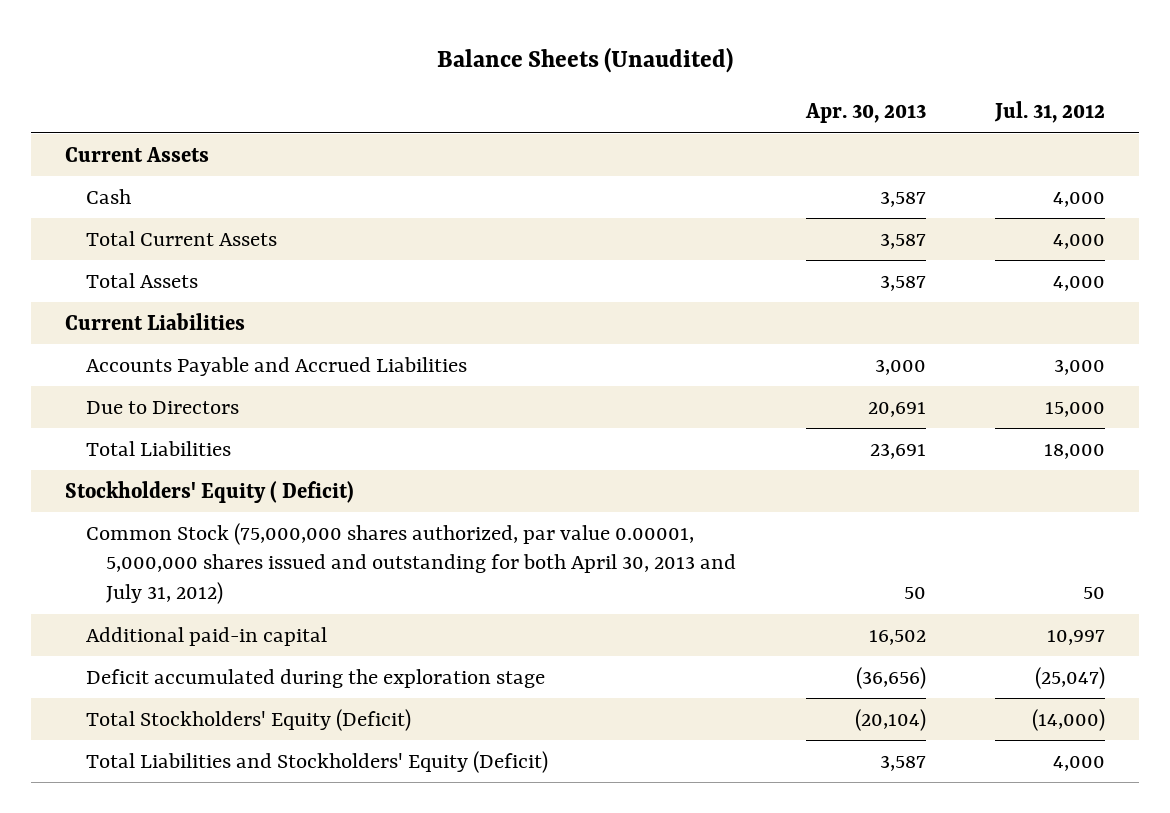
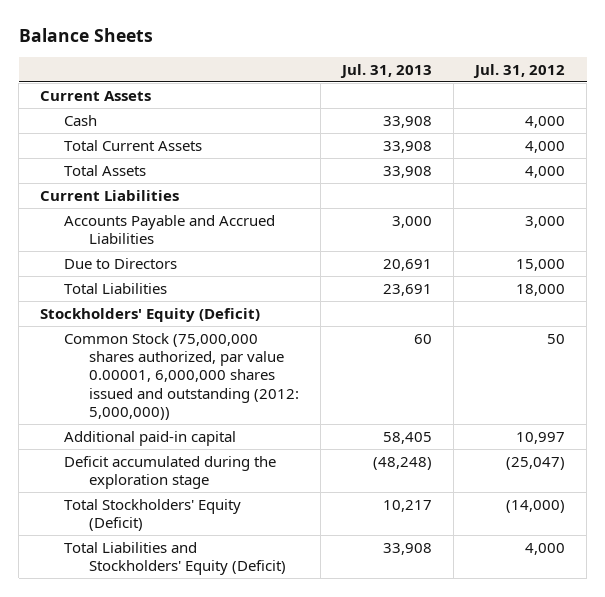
- Balance Sheets (Unaudited)
+ Balance Sheets
- | Apr. 30, 2013 | Jul. 31, 2012
+ | Jul. 31, 2013 | Jul. 31, 2012
- Stockholders' Equity ( Deficit)
- Common Stock (75,000,000 shares authorized, par value 0.00001, 5,000,000 shares issued and outstanding for both April 30, 2013 and July 31, 2012) | 50 | 50
+ Stockholders' Equity (Deficit)
+ Common Stock (75,000,000 shares authorized, par value 0.00001, 6,000,000 shares issued and outstanding (2012: 5,000,000)) | 60 | 50

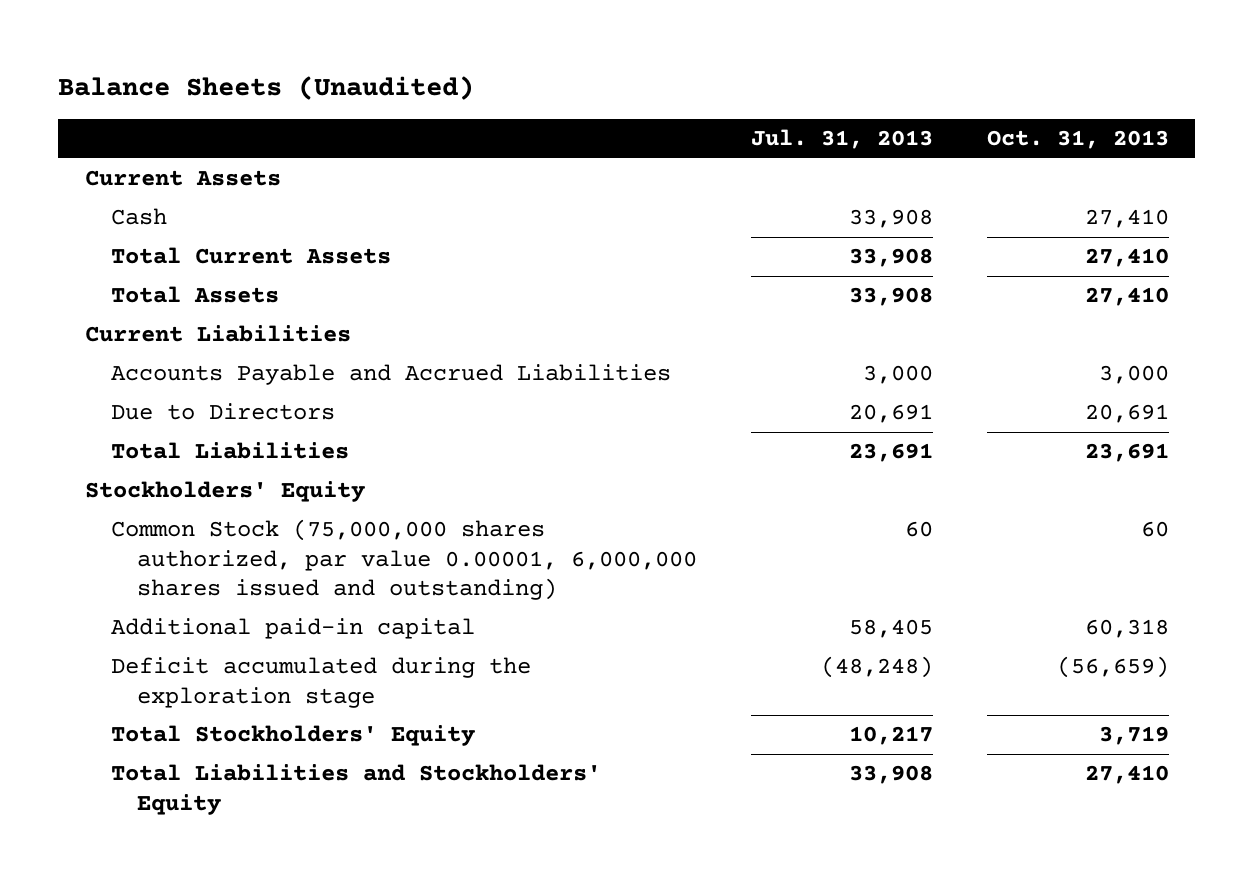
- Balance Sheets
+ Balance Sheets (Unaudited)
- | Jul. 31, 2013 | Jul. 31, 2012
+ | Jul. 31, 2013 | Oct. 31, 2013
- Stockholders' Equity (Deficit)
- Common Stock (75,000,000 shares authorized, par value 0.00001, 6,000,000 shares issued and outstanding (2012: 5,000,000)) | 60 | 50
+ Stockholders' Equity
+ Common Stock (75,000,000 shares authorized, par value 0.00001, 6,000,000 shares issued and outstanding) | 60 | 60
- Total Stockholders' Equity (Deficit) | 10,217 | (14,000)
- Total Liabilities and Stockholders' Equity (Deficit) | 33,908 | 4,000
+ Total Stockholders' Equity | 10,217 | 3,719
+ Total Liabilities and Stockholders' Equity | 33,908 | 27,410

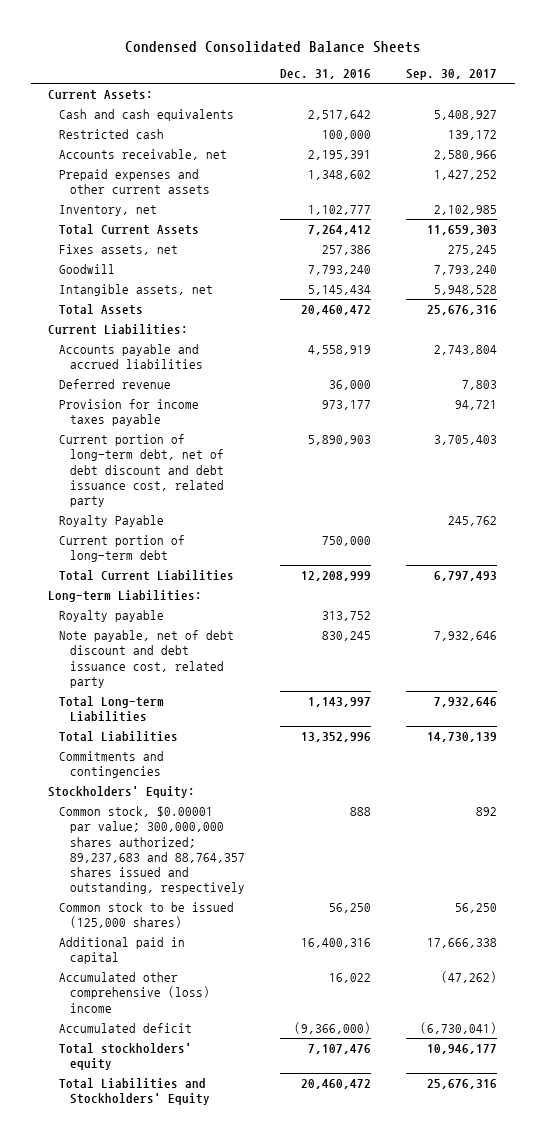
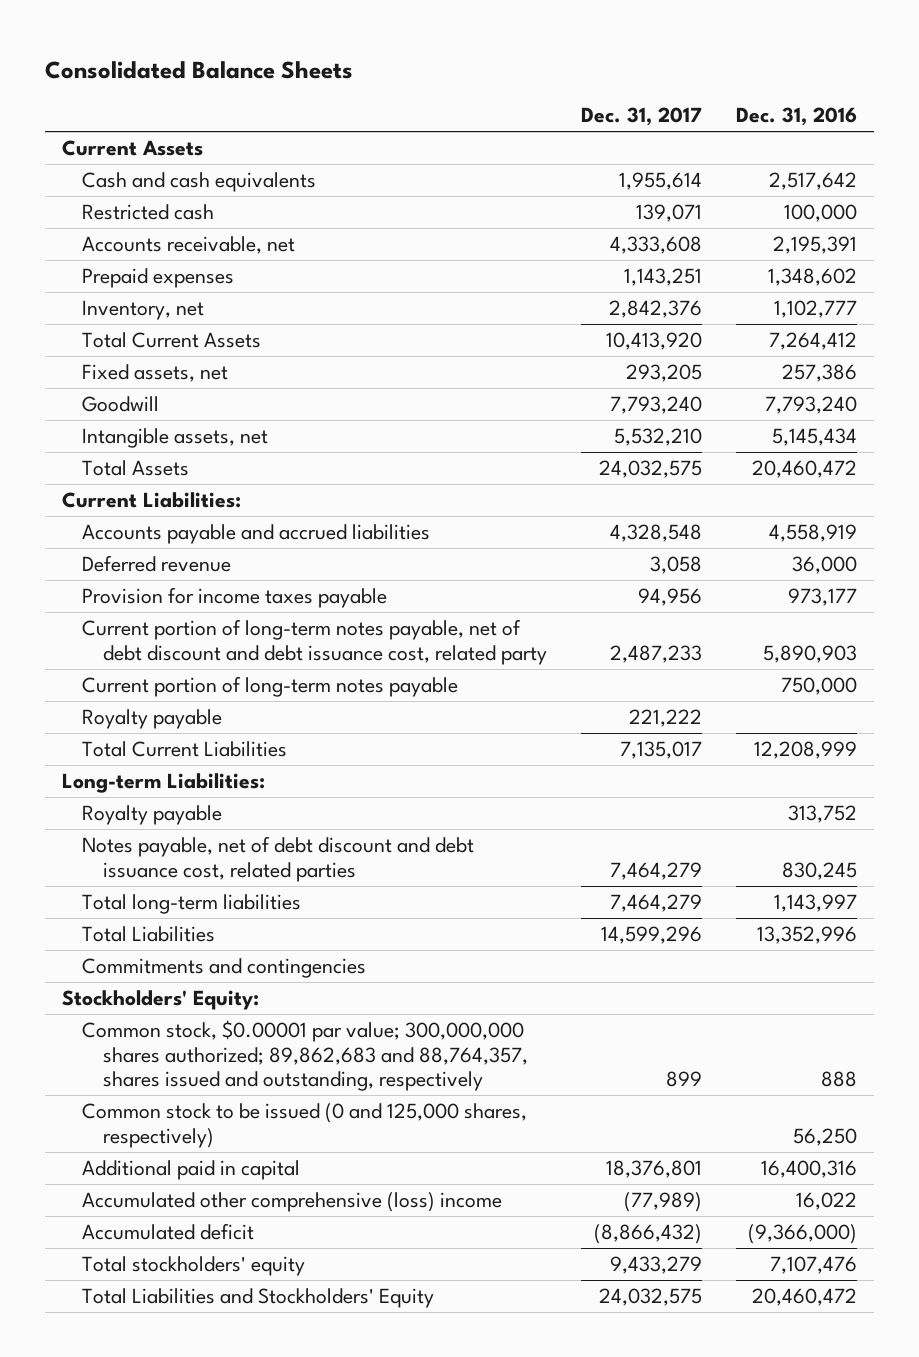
- Condensed Consolidated Balance Sheets
+ Consolidated Balance Sheets
- | Dec. 31, 2016 | Sep. 30, 2017
+ | Dec. 31, 2017 | Dec. 31, 2016
- Current Assets:
+ Current Assets
- Prepaid expenses and other current assets | 1,348,602 | 1,427,252
+ Prepaid expenses | 1,143,251 | 1,348,602
- Fixes assets, net | 257,386 | 275,245
+ Fixed assets, net | 293,205 | 257,386
- Current portion of long-term debt, net of debt discount and debt issuance cost, related party | 5,890,903 | 3,705,403
- Royalty Payable | | 245,762
- Current portion of long-term debt | 750,000 |
+ Current portion of long-term notes payable, net of debt discount and debt issuance cost, related party | 2,487,233 | 5,890,903
+ Current portion of long-term notes payable | | 750,000
+ Royalty payable | 221,222 |
- Note payable, net of debt discount and debt issuance cost, related party | 830,245 | 7,932,646
- Total Long-term Liabilities | 1,143,997 | 7,932,646
+ Notes payable, net of debt discount and debt issuance cost, related parties | 7,464,279 | 830,245
+ Total long-term liabilities | 7,464,279 | 1,143,997
- Common stock, $0.00001 par value; 300,000,000 shares authorized; 89,237,683 and 88,764,357 shares issued and outstanding, respectively | 888 | 892
- Common stock to be issued (125,000 shares) | 56,250 | 56,250
+ Common stock, $0.00001 par value; 300,000,000 shares authorized; 89,862,683 and 88,764,357, shares issued and outstanding, respectively | 899 | 888
+ Common stock to be issued (0 and 125,000 shares, respectively) | | 56,250

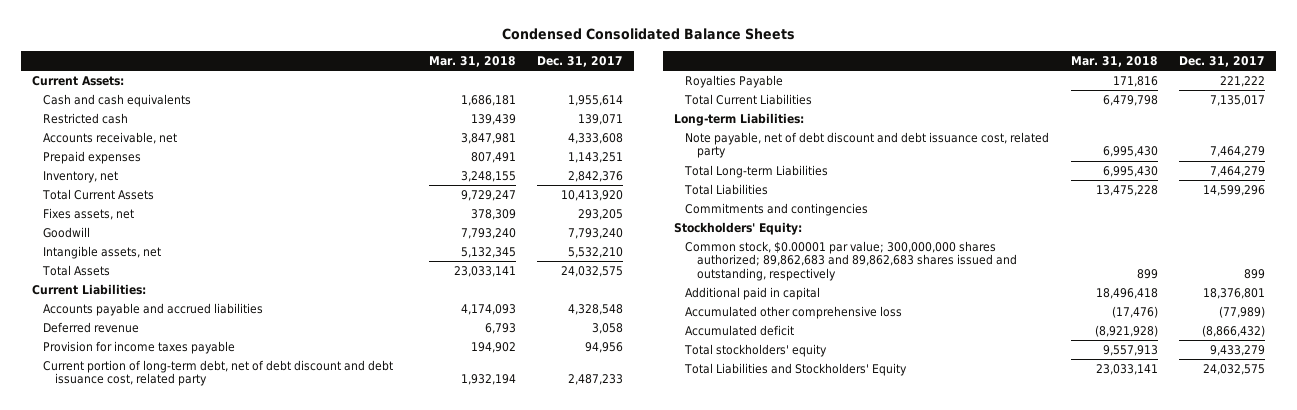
- Consolidated Balance Sheets
+ Condensed Consolidated Balance Sheets
- | Dec. 31, 2017 | Dec. 31, 2016
+ | Mar. 31, 2018 | Dec. 31, 2017
- Current Assets
+ Current Assets:
- Fixed assets, net | 293,205 | 257,386
+ Fixes assets, net | 378,309 | 293,205
- Current portion of long-term notes payable, net of debt discount and debt issuance cost, related party | 2,487,233 | 5,890,903
- Current portion of long-term notes payable | | 750,000
- Royalty payable | 221,222 |
+ Current portion of long-term debt, net of debt discount and debt issuance cost, related party | 1,932,194 | 2,487,233
+ Royalties Payable | 171,816 | 221,222
- Royalty payable | | 313,752
- Notes payable, net of debt discount and debt issuance cost, related parties | 7,464,279 | 830,245
- Total long-term liabilities | 7,464,279 | 1,143,997
+ Note payable, net of debt discount and debt issuance cost, related party | 6,995,430 | 7,464,279
+ Total Long-term Liabilities | 6,995,430 | 7,464,279
- Common stock, $0.00001 par value; 300,000,000 shares authorized; 89,862,683 and 88,764,357, shares issued and outstanding, respectively | 899 | 888
- Common stock to be issued (0 and 125,000 shares, respectively) | | 56,250
+ Common stock, $0.00001 par value; 300,000,000 shares authorized; 89,862,683 and 89,862,683 shares issued and outstanding, respectively | 899 | 899
- Accumulated other comprehensive (loss) income | (77,989) | 16,022
+ Accumulated other comprehensive loss | (17,476) | (77,989)

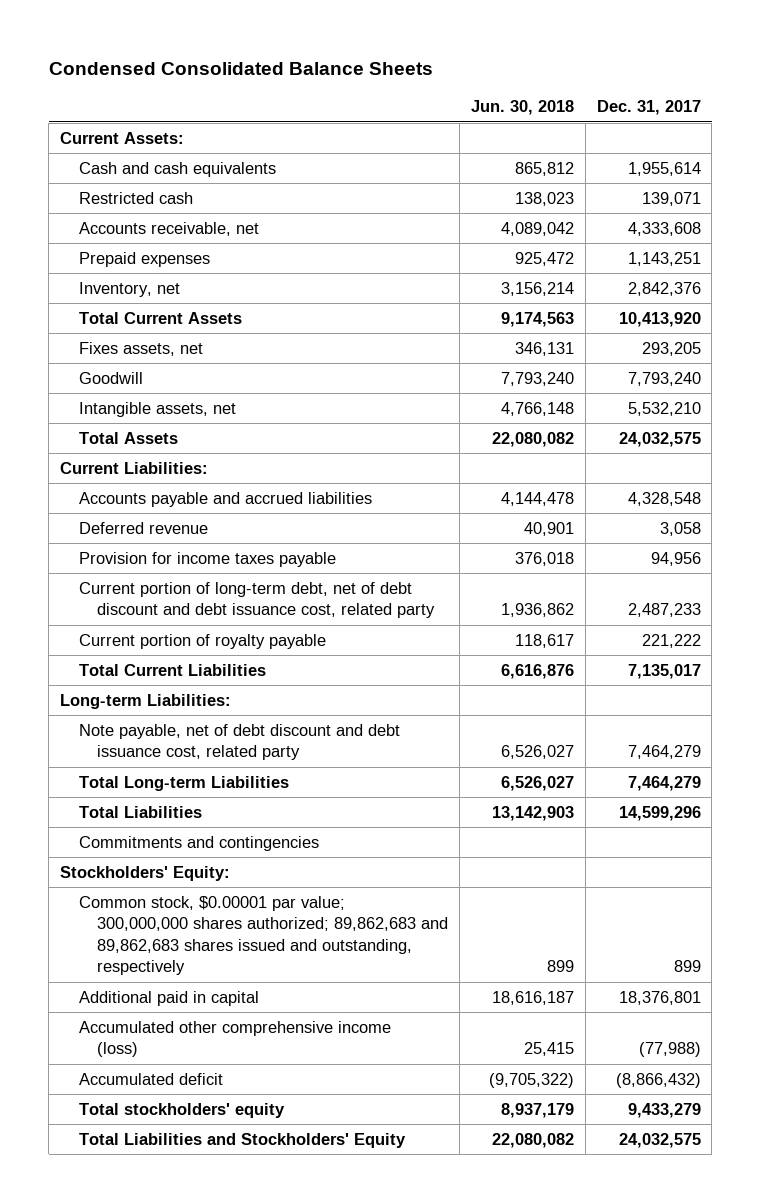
- | Mar. 31, 2018 | Dec. 31, 2017
+ | Jun. 30, 2018 | Dec. 31, 2017
- Royalties Payable | 171,816 | 221,222
+ Current portion of royalty payable | 118,617 | 221,222
- Accumulated other comprehensive loss | (17,476) | (77,989)
+ Accumulated other comprehensive income (loss) | 25,415 | (77,988)

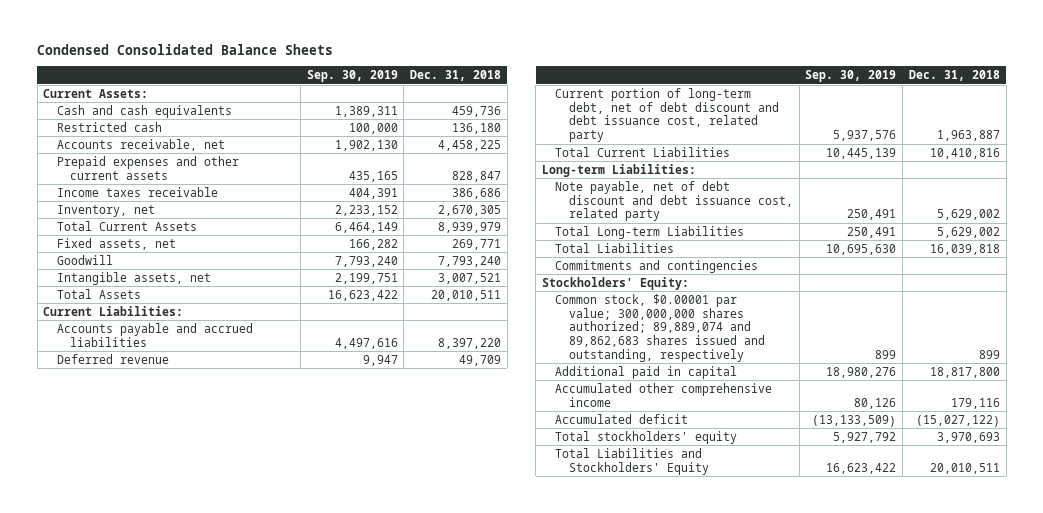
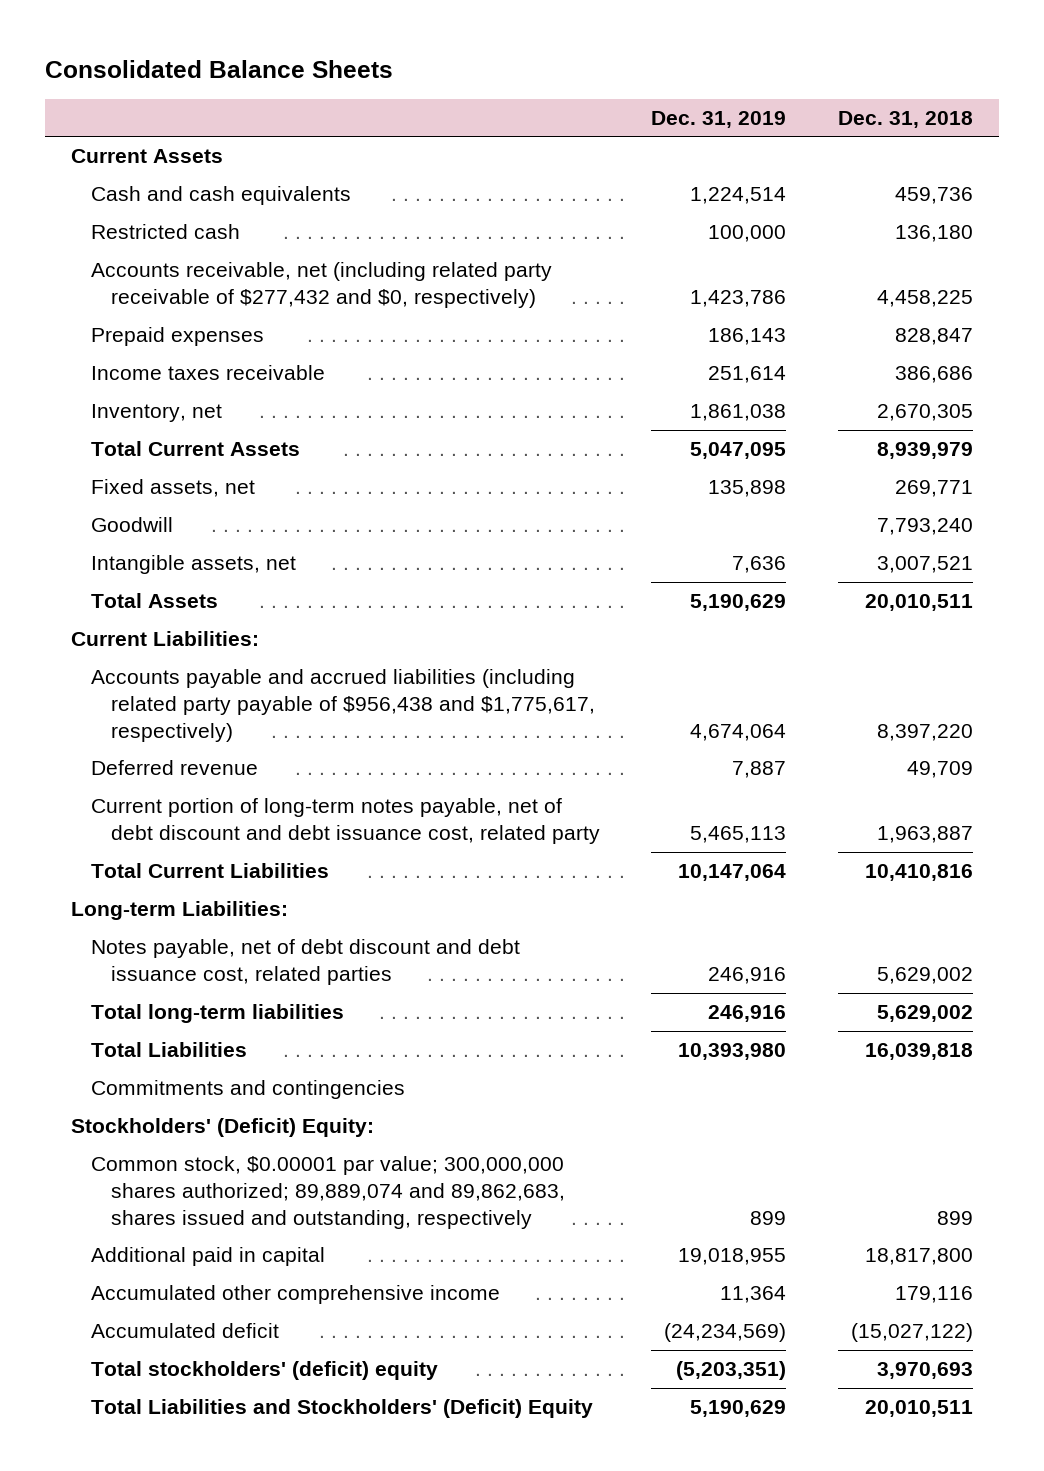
- Condensed Consolidated Balance Sheets
+ Consolidated Balance Sheets
- | Sep. 30, 2019 | Dec. 31, 2018
+ | Dec. 31, 2019 | Dec. 31, 2018
- Current Assets:
+ Current Assets
- Accounts receivable, net | 1,902,130 | 4,458,225
- Prepaid expenses and other current assets | 435,165 | 828,847
+ Accounts receivable, net (including related party receivable of $277,432 and $0, respectively) | 1,423,786 | 4,458,225
+ Prepaid expenses | 186,143 | 828,847
- Accounts payable and accrued liabilities | 4,497,616 | 8,397,220
+ Accounts payable and accrued liabilities (including related party payable of $956,438 and $1,775,617, respectively) | 4,674,064 | 8,397,220
- Current portion of long-term debt, net of debt discount and debt issuance cost, related party | 5,937,576 | 1,963,887
+ Current portion of long-term notes payable, net of debt discount and debt issuance cost, related party | 5,465,113 | 1,963,887
- Note payable, net of debt discount and debt issuance cost, related party | 250,491 | 5,629,002
- Total Long-term Liabilities | 250,491 | 5,629,002
+ Notes payable, net of debt discount and debt issuance cost, related parties | 246,916 | 5,629,002
+ Total long-term liabilities | 246,916 | 5,629,002
- Stockholders' Equity:
- Common stock, $0.00001 par value; 300,000,000 shares authorized; 89,889,074 and 89,862,683 shares issued and outstanding, respectively | 899 | 899
+ Stockholders' (Deficit) Equity:
+ Common stock, $0.00001 par value; 300,000,000 shares authorized; 89,889,074 and 89,862,683, shares issued and outstanding, respectively | 899 | 899
- Total stockholders' equity | 5,927,792 | 3,970,693
- Total Liabilities and Stockholders' Equity | 16,623,422 | 20,010,511
+ Total stockholders' (deficit) equity | (5,203,351) | 3,970,693
+ Total Liabilities and Stockholders' (Deficit) Equity | 5,190,629 | 20,010,511

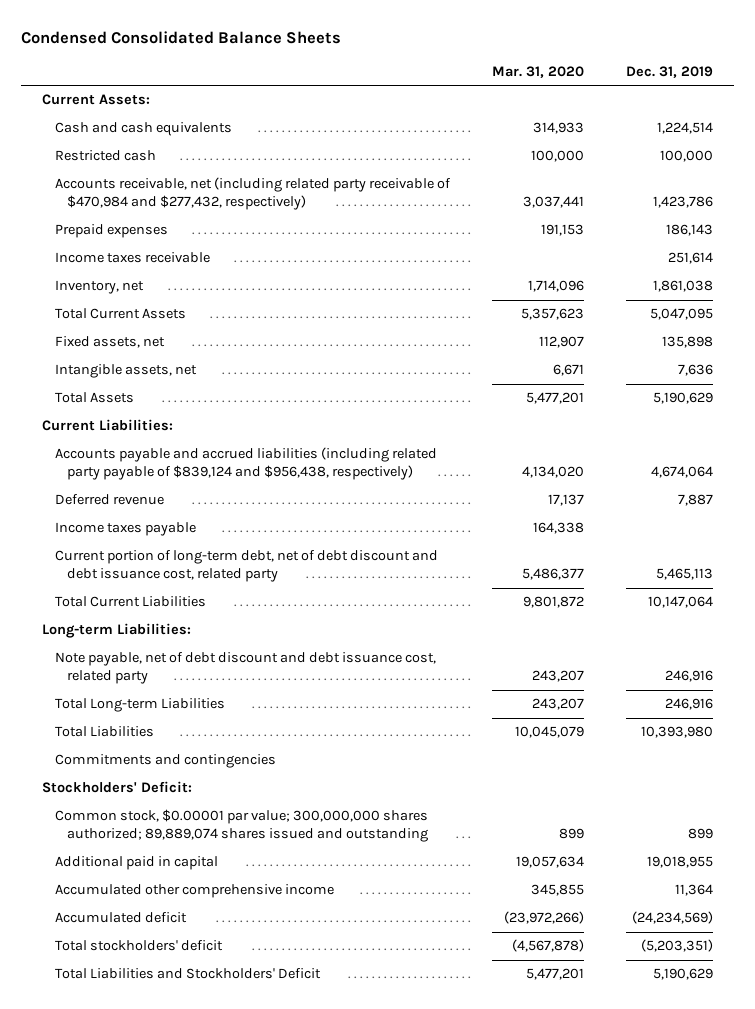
- Consolidated Balance Sheets
+ Condensed Consolidated Balance Sheets
- | Dec. 31, 2019 | Dec. 31, 2018
+ | Mar. 31, 2020 | Dec. 31, 2019
- Current Assets
+ Current Assets:
- Accounts receivable, net (including related party receivable of $277,432 and $0, respectively) | 1,423,786 | 4,458,225
+ Accounts receivable, net (including related party receivable of $470,984 and $277,432, respectively) | 3,037,441 | 1,423,786
- Goodwill | | 7,793,240
- Accounts payable and accrued liabilities (including related party payable of $956,438 and $1,775,617, respectively) | 4,674,064 | 8,397,220
+ Accounts payable and accrued liabilities (including related party payable of $839,124 and $956,438, respectively) | 4,134,020 | 4,674,064
- Current portion of long-term notes payable, net of debt discount and debt issuance cost, related party | 5,465,113 | 1,963,887
+ Income taxes payable | 164,338 |
+ Current portion of long-term debt, net of debt discount and debt issuance cost, related party | 5,486,377 | 5,465,113
- Notes payable, net of debt discount and debt issuance cost, related parties | 246,916 | 5,629,002
- Total long-term liabilities | 246,916 | 5,629,002
+ Note payable, net of debt discount and debt issuance cost, related party | 243,207 | 246,916
+ Total Long-term Liabilities | 243,207 | 246,916
- Stockholders' (Deficit) Equity:
- Common stock, $0.00001 par value; 300,000,000 shares authorized; 89,889,074 and 89,862,683, shares issued and outstanding, respectively | 899 | 899
+ Stockholders' Deficit:
+ Common stock, $0.00001 par value; 300,000,000 shares authorized; 89,889,074 shares issued and outstanding | 899 | 899
- Total stockholders' (deficit) equity | (5,203,351) | 3,970,693
- Total Liabilities and Stockholders' (Deficit) Equity | 5,190,629 | 20,010,511
+ Total stockholders' deficit | (4,567,878) | (5,203,351)
+ Total Liabilities and Stockholders' Deficit | 5,477,201 | 5,190,629

